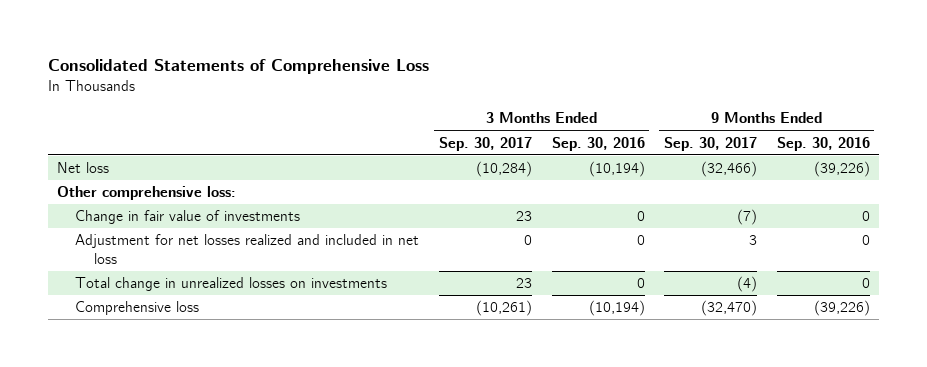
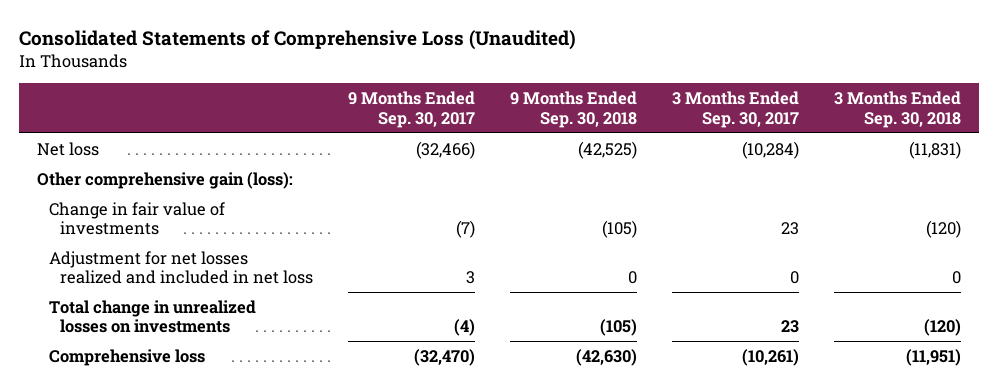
- Consolidated Statements of Comprehensive Loss
+ Consolidated Statements of Comprehensive Loss (Unaudited)
- | 3 Months Ended Sep. 30, 2017 | 3 Months Ended Sep. 30, 2016 | 9 Months Ended Sep. 30, 2017 | 9 Months Ended Sep. 30, 2016
+ | 9 Months Ended Sep. 30, 2017 | 9 Months Ended Sep. 30, 2018 | 3 Months Ended Sep. 30, 2017 | 3 Months Ended Sep. 30, 2018
- Other comprehensive loss:
+ Other comprehensive gain (loss):

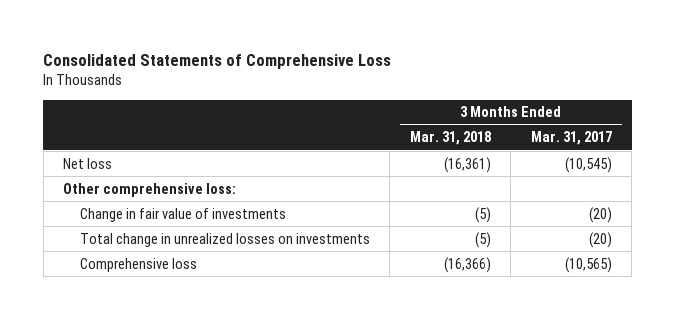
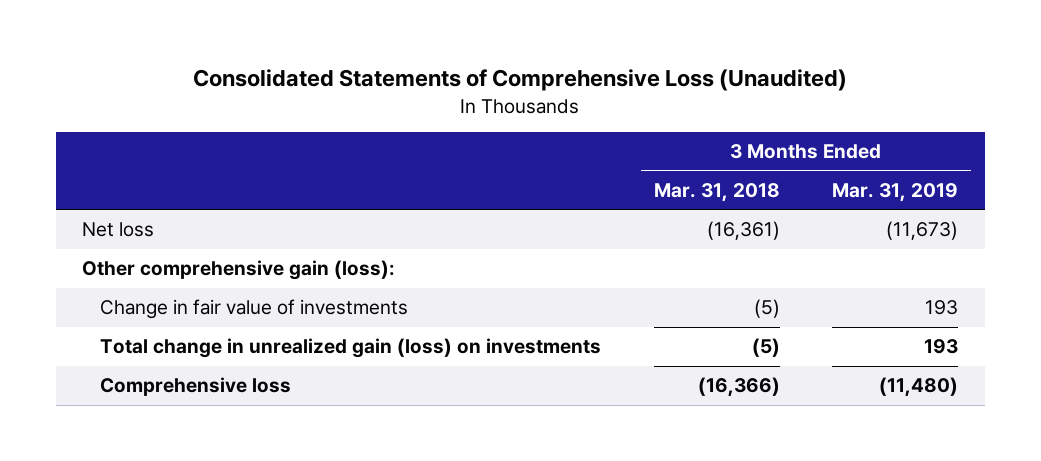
- Consolidated Statements of Comprehensive Loss
+ Consolidated Statements of Comprehensive Loss (Unaudited)
- | 3 Months Ended Mar. 31, 2018 | 3 Months Ended Mar. 31, 2017
+ | 3 Months Ended Mar. 31, 2018 | 3 Months Ended Mar. 31, 2019
- Other comprehensive loss:
+ Other comprehensive gain (loss):
- Total change in unrealized losses on investments | (5) | (20)
+ Total change in unrealized gain (loss) on investments | (5) | 193

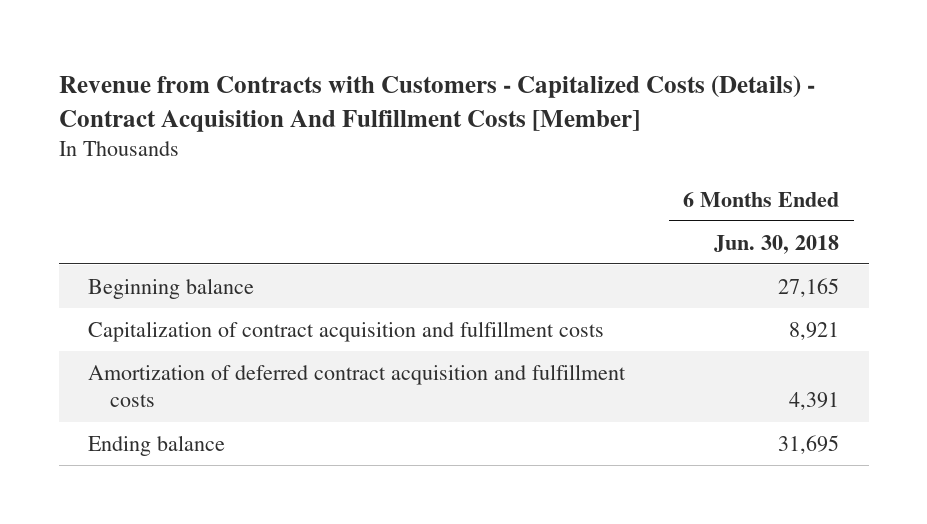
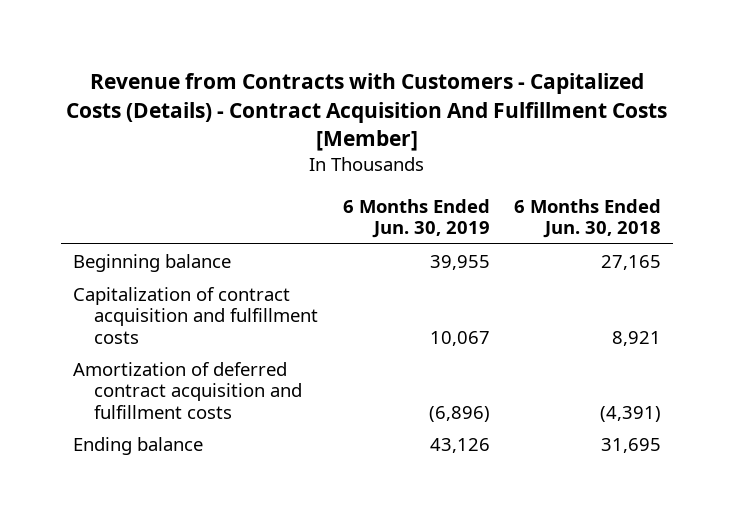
- | 6 Months Ended Jun. 30, 2018
+ | 6 Months Ended Jun. 30, 2019 | 6 Months Ended Jun. 30, 2018
- Amortization of deferred contract acquisition and fulfillment costs | 4,391
+ Amortization of deferred contract acquisition and fulfillment costs | (6,896) | (4,391)

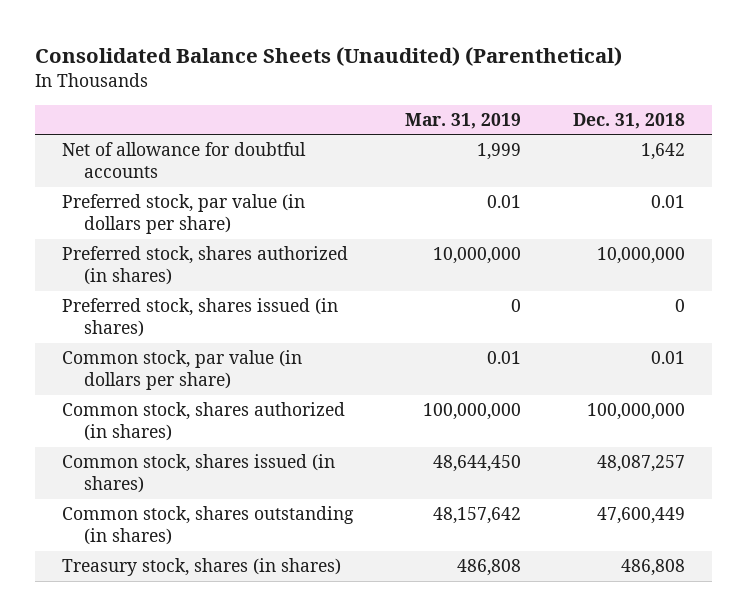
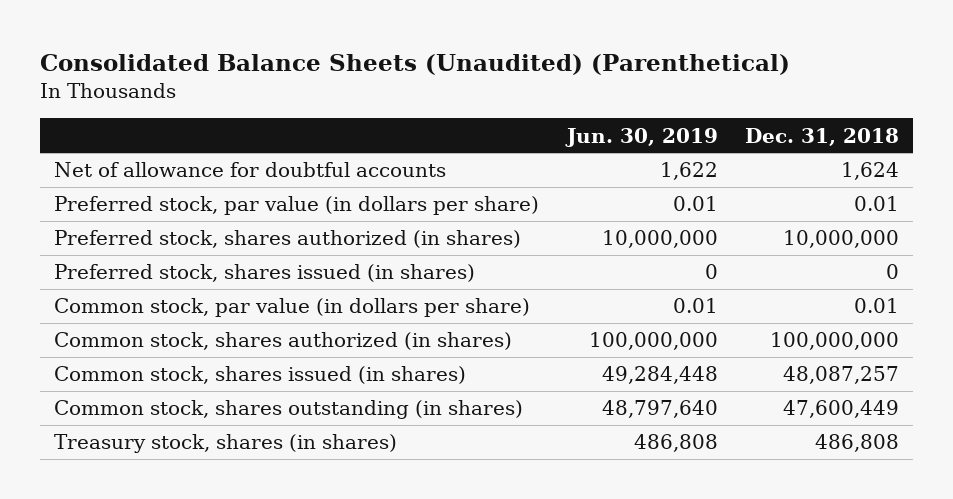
- | Mar. 31, 2019 | Dec. 31, 2018
+ | Jun. 30, 2019 | Dec. 31, 2018
- Net of allowance for doubtful accounts | 1,999 | 1,642
+ Net of allowance for doubtful accounts | 1,622 | 1,624

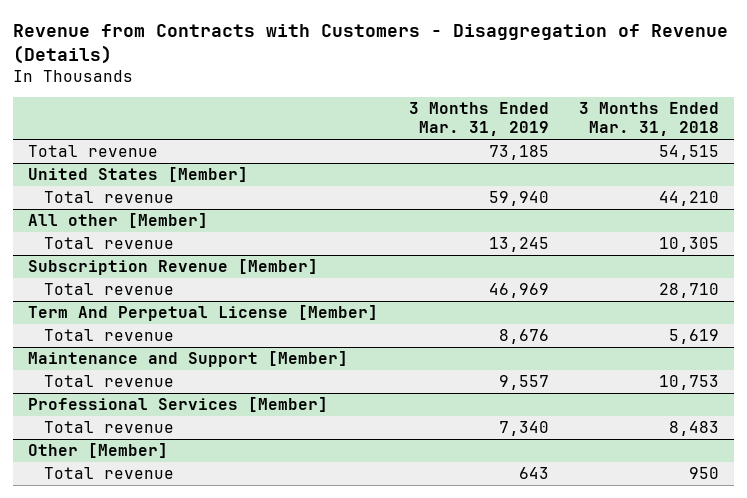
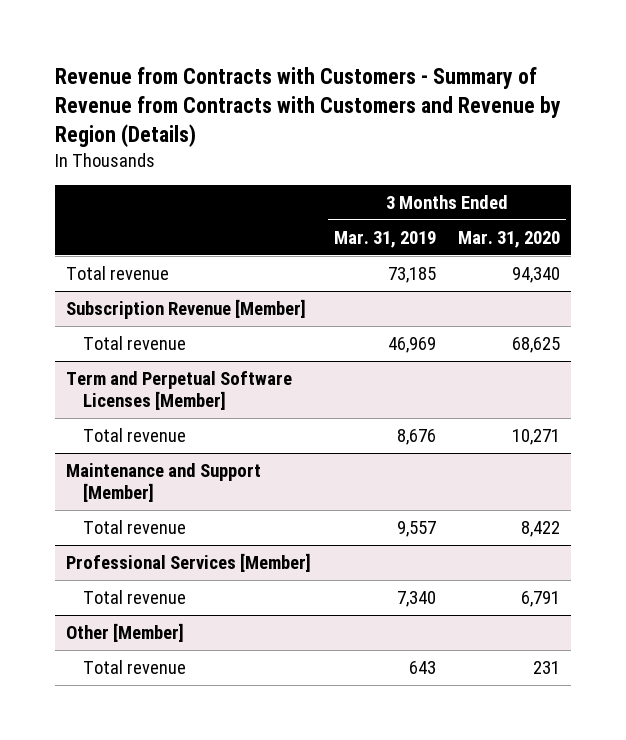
- Revenue from Contracts with Customers - Disaggregation of Revenue (Details)
+ Revenue from Contracts with Customers - Summary of Revenue from Contracts with Customers and Revenue by Region (Details)
- | 3 Months Ended Mar. 31, 2019 | 3 Months Ended Mar. 31, 2018
+ | 3 Months Ended Mar. 31, 2019 | 3 Months Ended Mar. 31, 2020
- United States [Member]
- Total revenue | 59,940 | 44,210
- All other [Member]
- Total revenue | 13,245 | 10,305
- Term And Perpetual License [Member]
+ Term and Perpetual Software Licenses [Member]

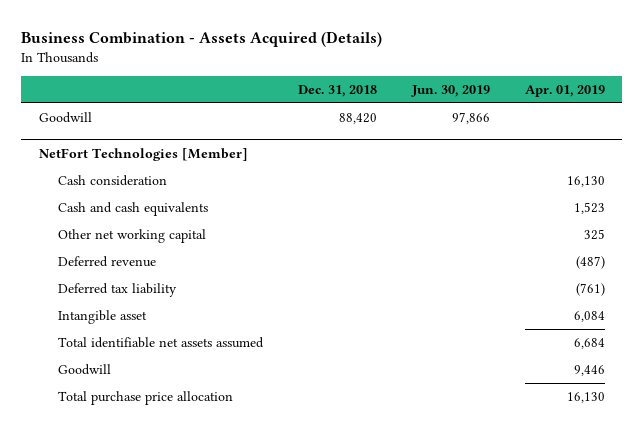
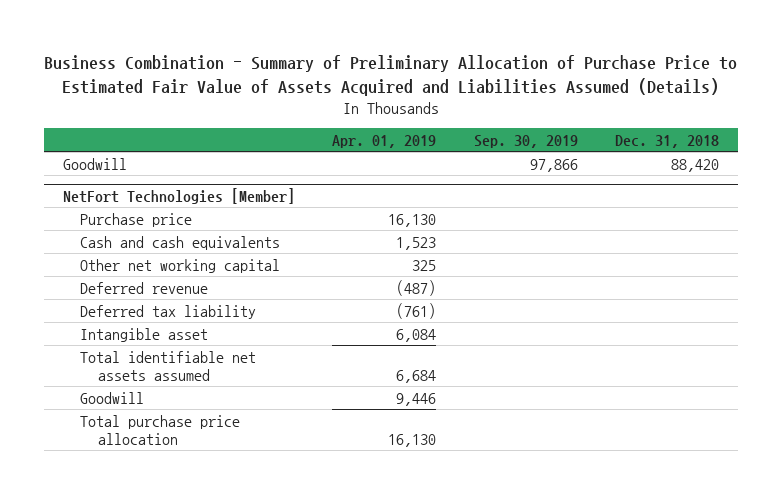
- Business Combination - Assets Acquired (Details)
+ Business Combination - Summary of Preliminary Allocation of Purchase Price to Estimated Fair Value of Assets Acquired and Liabilities Assumed (Details)
- | Dec. 31, 2018 | Jun. 30, 2019 | Apr. 01, 2019
+ | Apr. 01, 2019 | Sep. 30, 2019 | Dec. 31, 2018
@ NetFort Technologies [Member]
- Cash consideration | | | 16,130
+ Purchase price | 16,130 | |

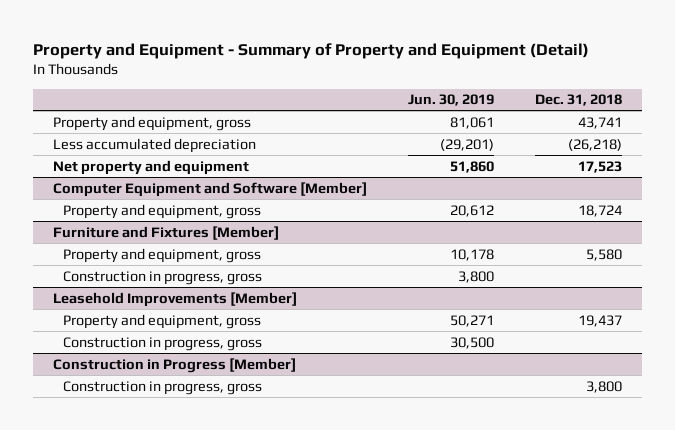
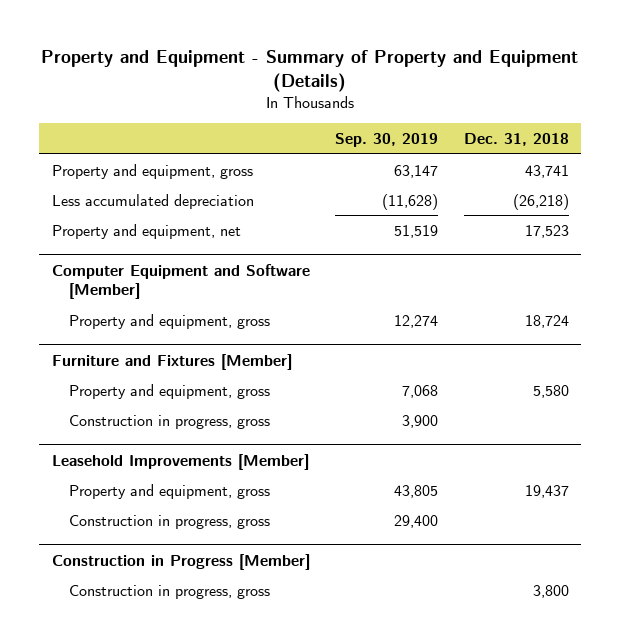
- Property and Equipment - Summary of Property and Equipment (Detail)
+ Property and Equipment - Summary of Property and Equipment (Details)
- | Jun. 30, 2019 | Dec. 31, 2018
+ | Sep. 30, 2019 | Dec. 31, 2018
- Net property and equipment | 51,860 | 17,523
+ Property and equipment, net | 51,519 | 17,523

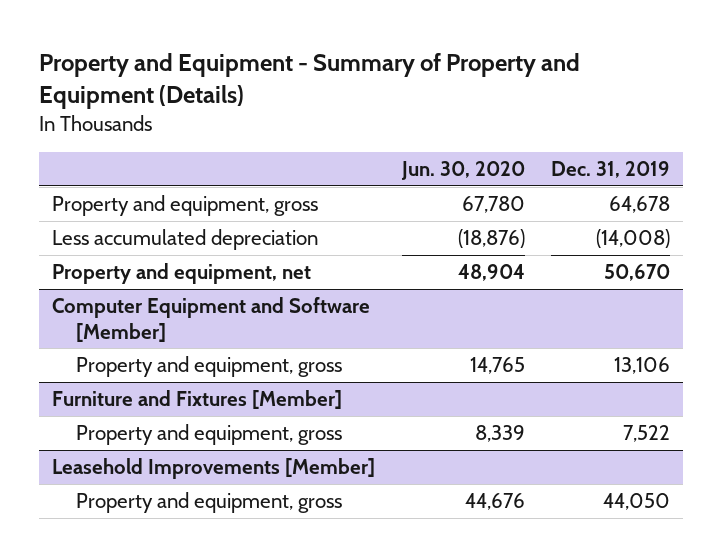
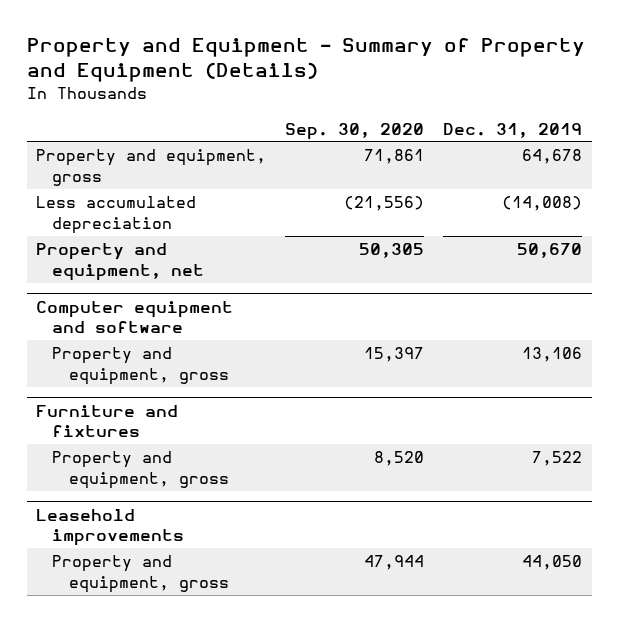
- | Jun. 30, 2020 | Dec. 31, 2019
+ | Sep. 30, 2020 | Dec. 31, 2019
- Computer Equipment and Software [Member]
+ Computer equipment and software
- Furniture and Fixtures [Member]
+ Furniture and fixtures
- Leasehold Improvements [Member]
+ Leasehold improvements

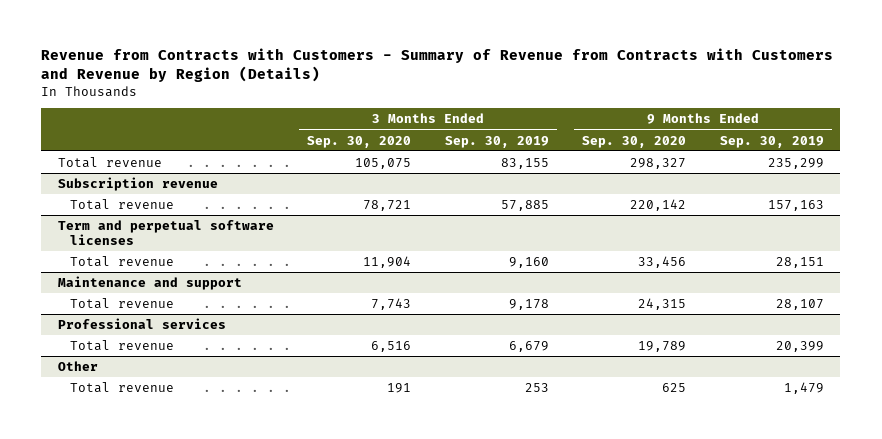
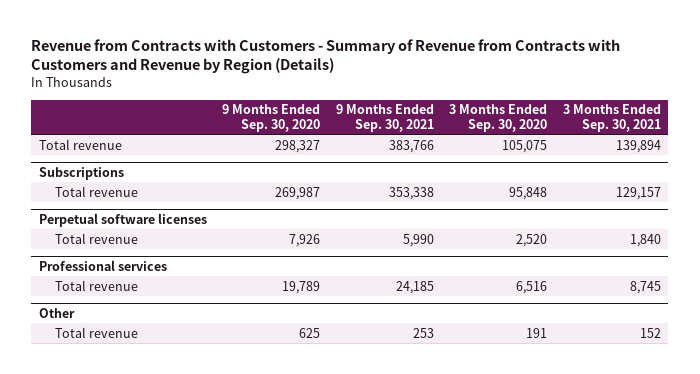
- | 3 Months Ended Sep. 30, 2020 | 3 Months Ended Sep. 30, 2019 | 9 Months Ended Sep. 30, 2020 | 9 Months Ended Sep. 30, 2019
+ | 9 Months Ended Sep. 30, 2020 | 9 Months Ended Sep. 30, 2021 | 3 Months Ended Sep. 30, 2020 | 3 Months Ended Sep. 30, 2021
- Subscription revenue
- Total revenue | 78,721 | 57,885 | 220,142 | 157,163
- Term and perpetual software licenses
- Total revenue | 11,904 | 9,160 | 33,456 | 28,151
- Maintenance and support
- Total revenue | 7,743 | 9,178 | 24,315 | 28,107
+ Subscriptions
+ Total revenue | 269,987 | 353,338 | 95,848 | 129,157
+ Perpetual software licenses
+ Total revenue | 7,926 | 5,990 | 2,520 | 1,840

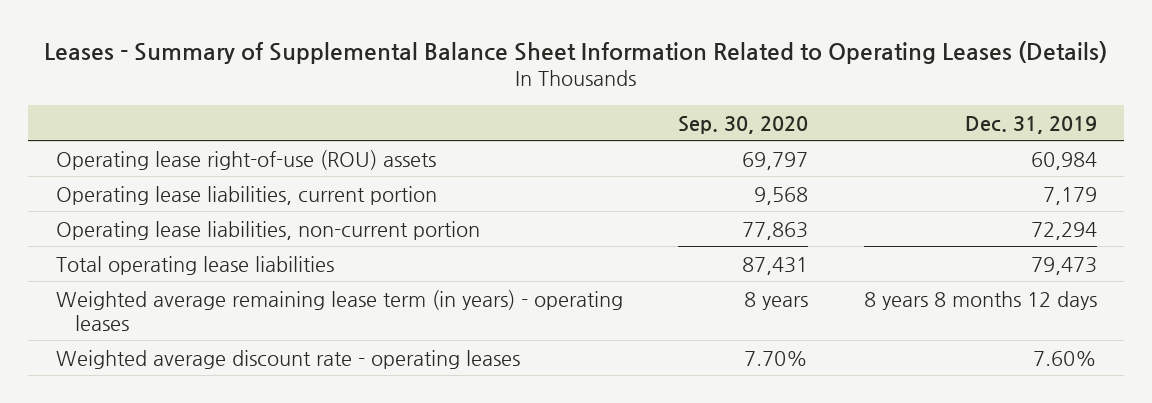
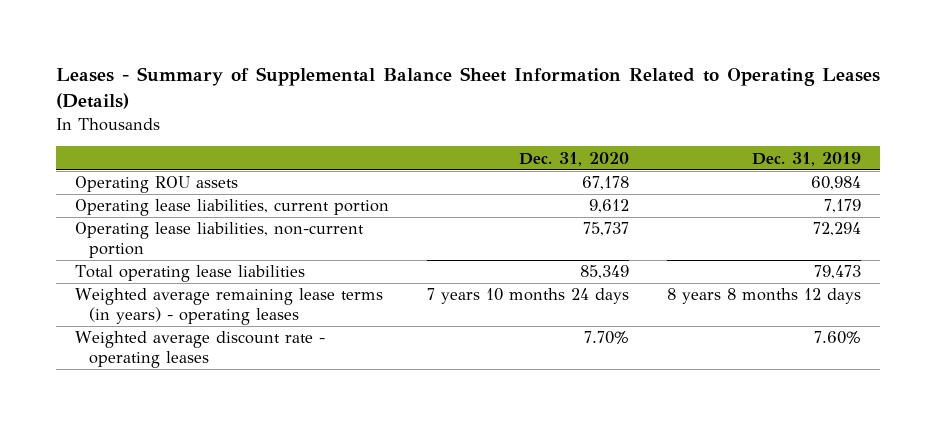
- | Sep. 30, 2020 | Dec. 31, 2019
+ | Dec. 31, 2020 | Dec. 31, 2019
- Operating lease right-of-use (ROU) assets | 69,797 | 60,984
+ Operating ROU assets | 67,178 | 60,984
- Weighted average remaining lease term (in years) - operating leases | 8 years | 8 years 8 months 12 days
+ Weighted average remaining lease terms (in years) - operating leases | 7 years 10 months 24 days | 8 years 8 months 12 days

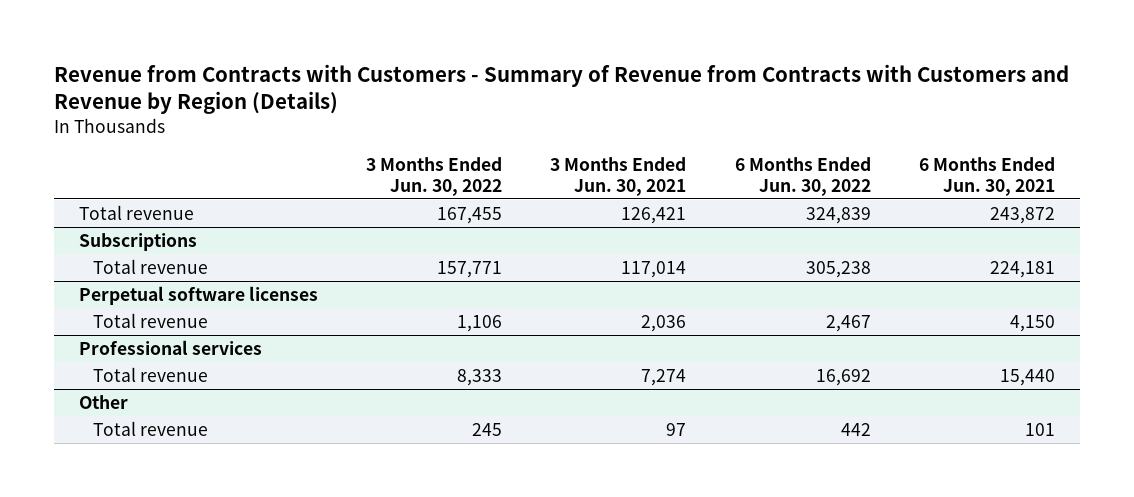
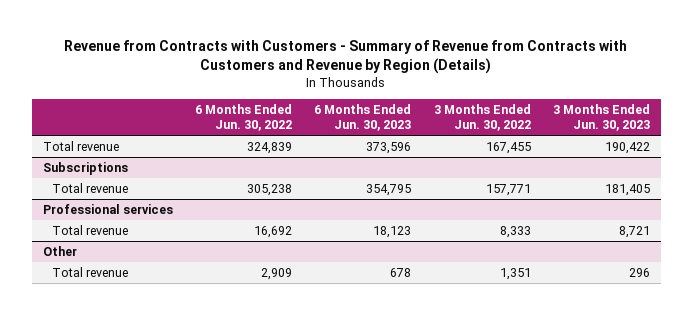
- | 3 Months Ended Jun. 30, 2022 | 3 Months Ended Jun. 30, 2021 | 6 Months Ended Jun. 30, 2022 | 6 Months Ended Jun. 30, 2021
+ | 6 Months Ended Jun. 30, 2022 | 6 Months Ended Jun. 30, 2023 | 3 Months Ended Jun. 30, 2022 | 3 Months Ended Jun. 30, 2023
- Perpetual software licenses
- Total revenue | 1,106 | 2,036 | 2,467 | 4,150
@ Other
- Total revenue | 245 | 97 | 442 | 101
+ Total revenue | 2,909 | 678 | 1,351 | 296

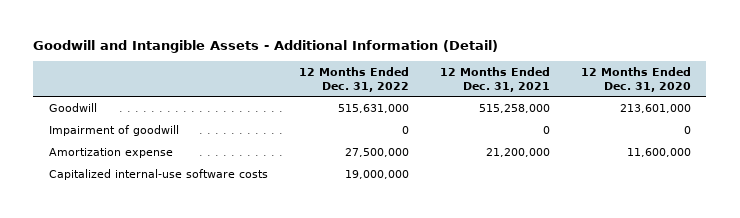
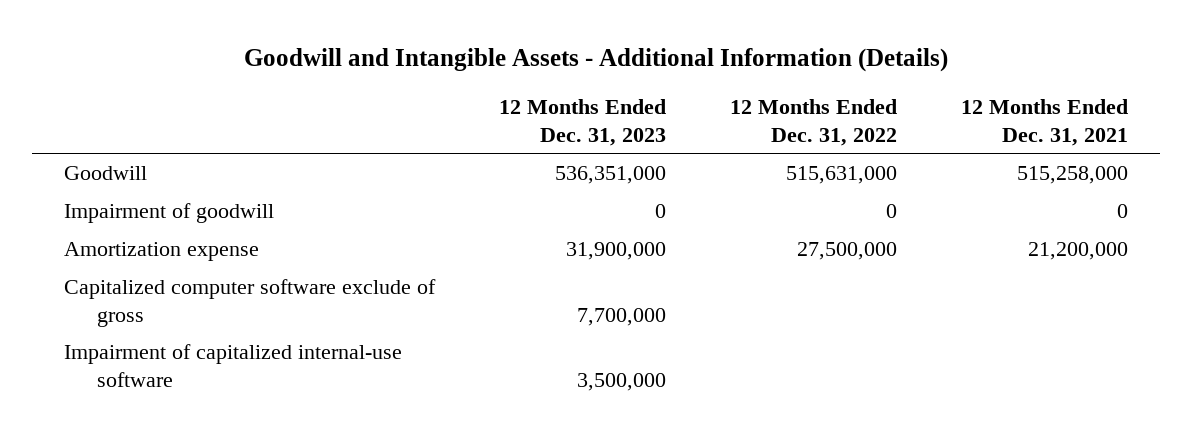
- Goodwill and Intangible Assets - Additional Information (Detail)
+ Goodwill and Intangible Assets - Additional Information (Details)
- | 12 Months Ended Dec. 31, 2022 | 12 Months Ended Dec. 31, 2021 | 12 Months Ended Dec. 31, 2020
+ | 12 Months Ended Dec. 31, 2023 | 12 Months Ended Dec. 31, 2022 | 12 Months Ended Dec. 31, 2021
- Capitalized internal-use software costs | 19,000,000 | |
+ Capitalized computer software exclude of gross | 7,700,000 | |
+ Impairment of capitalized internal-use software | 3,500,000 | |

